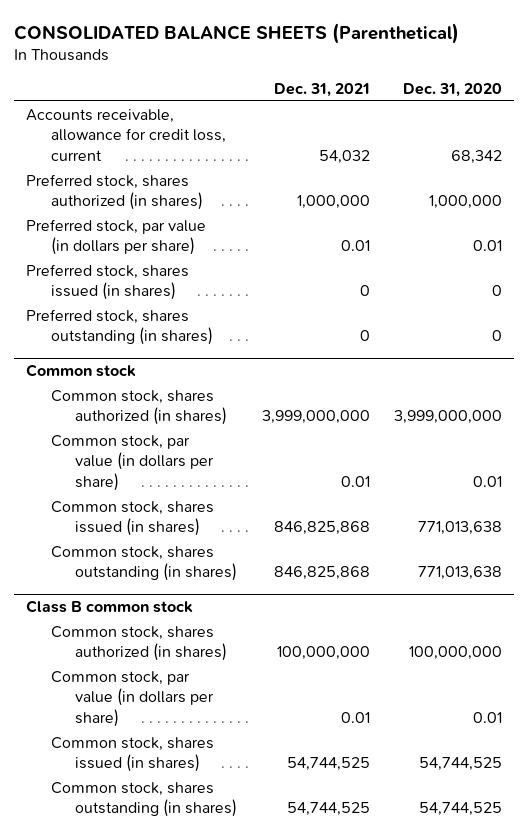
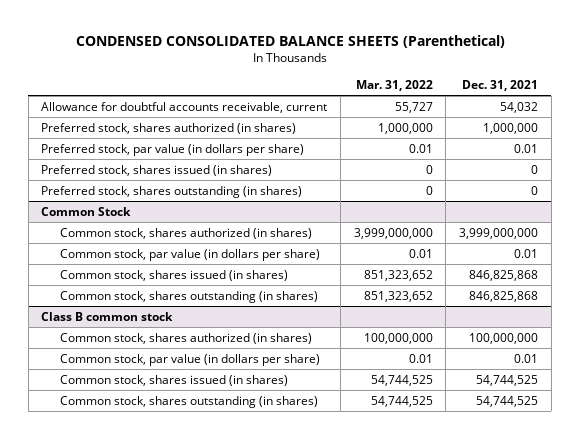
- CONSOLIDATED BALANCE SHEETS (Parenthetical)
+ CONDENSED CONSOLIDATED BALANCE SHEETS (Parenthetical)
- | Dec. 31, 2021 | Dec. 31, 2020
+ | Mar. 31, 2022 | Dec. 31, 2021
- Accounts receivable, allowance for credit loss, current | 54,032 | 68,342
+ Allowance for doubtful accounts receivable, current | 55,727 | 54,032
- Common stock
+ Common Stock

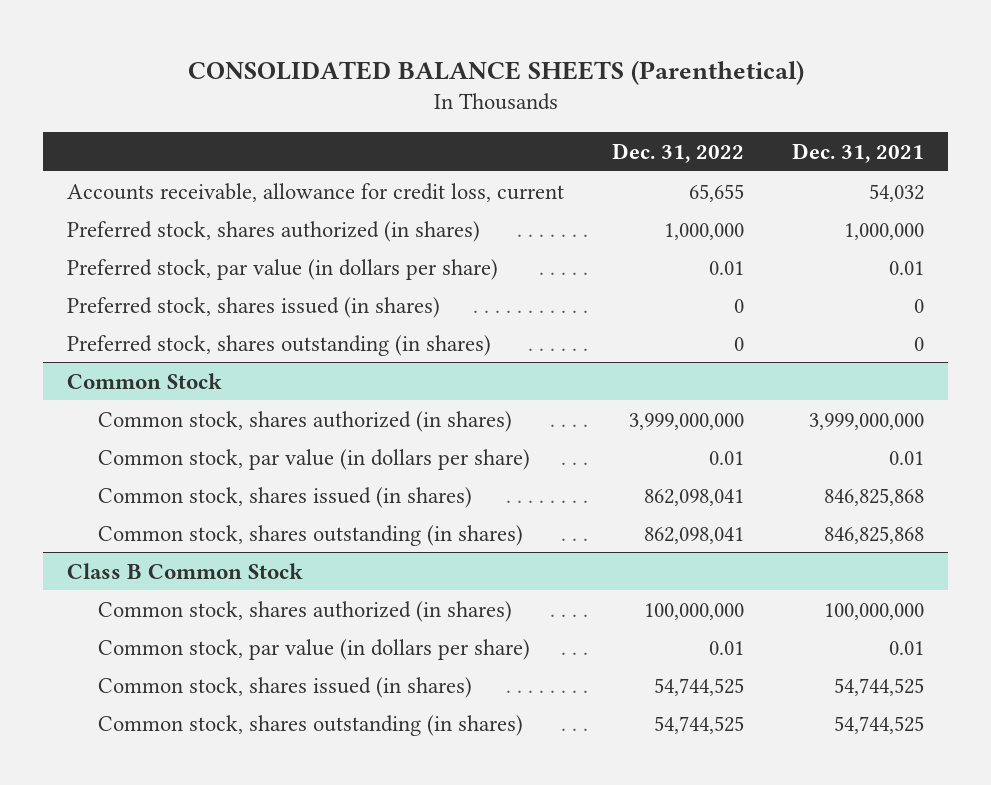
- CONDENSED CONSOLIDATED BALANCE SHEETS (Parenthetical)
+ CONSOLIDATED BALANCE SHEETS (Parenthetical)
- | Mar. 31, 2022 | Dec. 31, 2021
+ | Dec. 31, 2022 | Dec. 31, 2021
- Allowance for doubtful accounts receivable, current | 55,727 | 54,032
+ Accounts receivable, allowance for credit loss, current | 65,655 | 54,032
- Class B common stock
+ Class B Common Stock

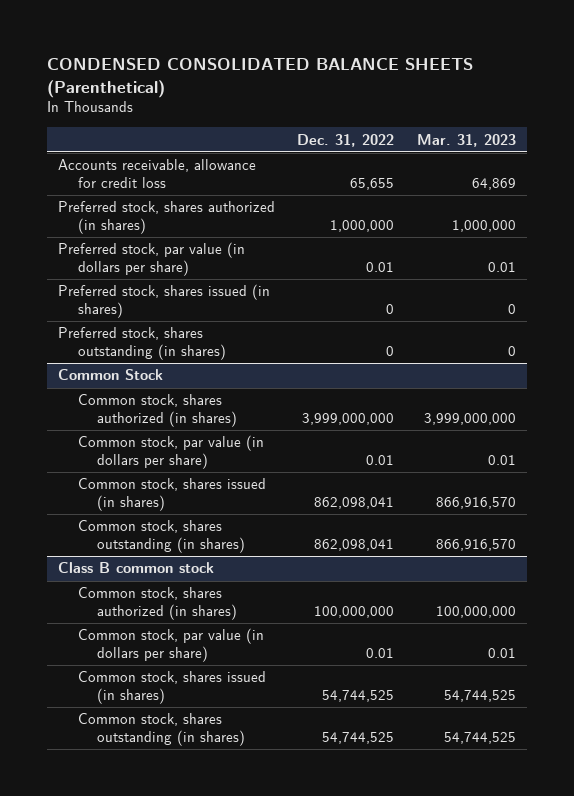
- CONSOLIDATED BALANCE SHEETS (Parenthetical)
+ CONDENSED CONSOLIDATED BALANCE SHEETS (Parenthetical)
- | Dec. 31, 2022 | Dec. 31, 2021
+ | Dec. 31, 2022 | Mar. 31, 2023
- Accounts receivable, allowance for credit loss, current | 65,655 | 54,032
+ Accounts receivable, allowance for credit loss | 65,655 | 64,869
- Class B Common Stock
+ Class B common stock

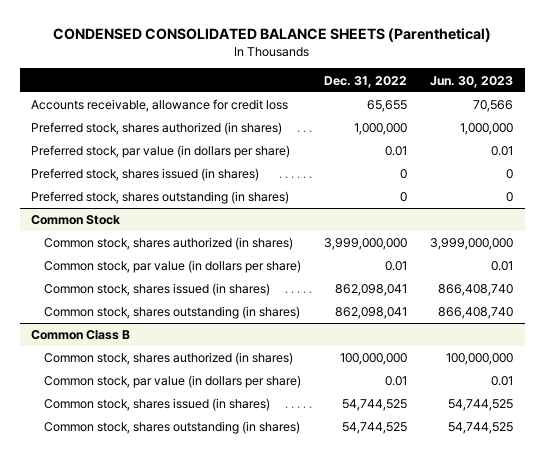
- | Dec. 31, 2022 | Mar. 31, 2023
+ | Dec. 31, 2022 | Jun. 30, 2023
- Class B common stock
+ Common Class B

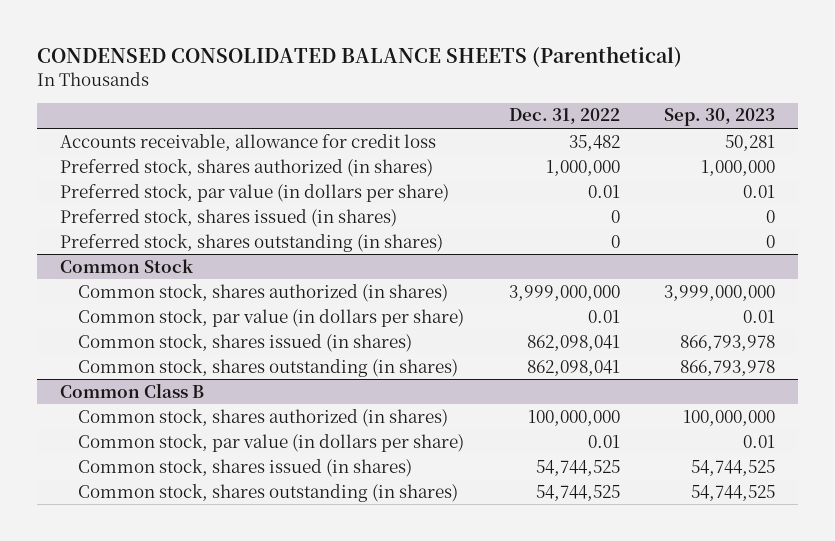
- | Dec. 31, 2022 | Jun. 30, 2023
+ | Dec. 31, 2022 | Sep. 30, 2023
- Accounts receivable, allowance for credit loss | 65,655 | 70,566
+ Accounts receivable, allowance for credit loss | 35,482 | 50,281

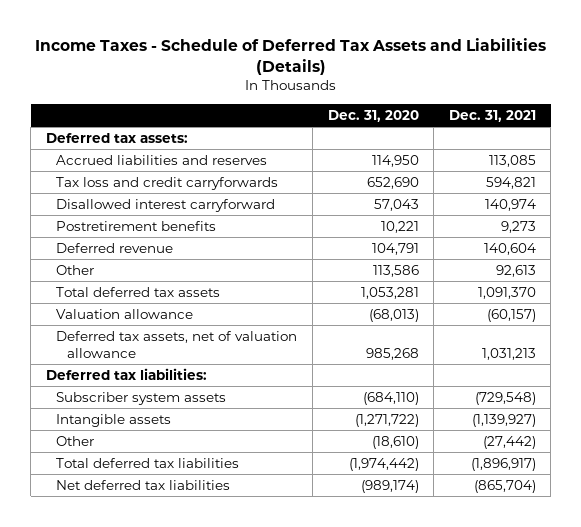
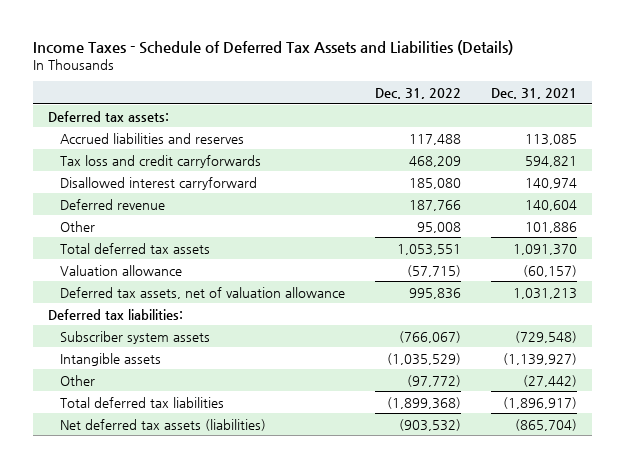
- | Dec. 31, 2020 | Dec. 31, 2021
+ | Dec. 31, 2022 | Dec. 31, 2021
- Postretirement benefits | 10,221 | 9,273
- Other | 113,586 | 92,613
+ Other | 95,008 | 101,886
- Net deferred tax liabilities | (989,174) | (865,704)
+ Net deferred tax assets (liabilities) | (903,532) | (865,704)

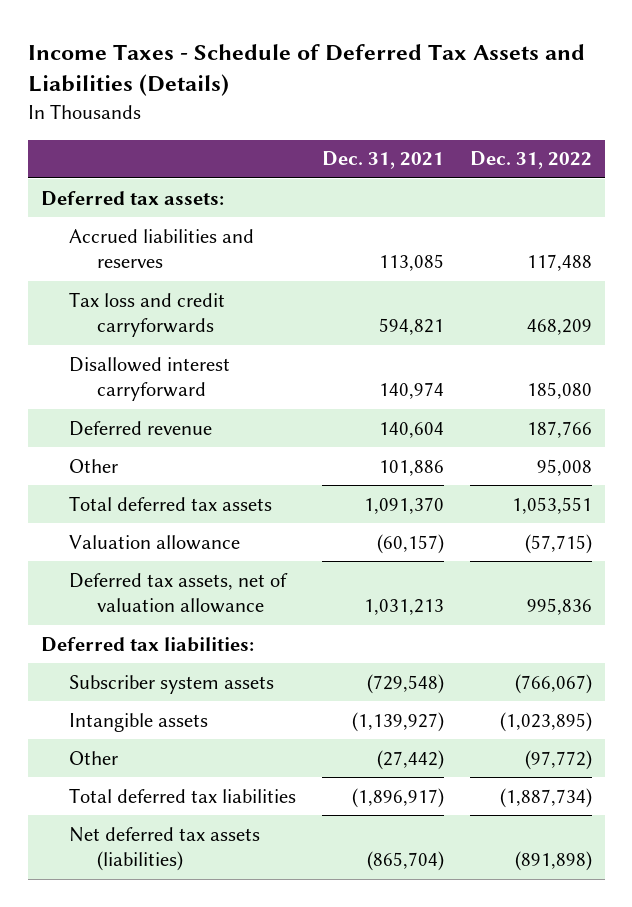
- | Dec. 31, 2022 | Dec. 31, 2021
+ | Dec. 31, 2021 | Dec. 31, 2022
- Intangible assets | (1,035,529) | (1,139,927)
+ Intangible assets | (1,139,927) | (1,023,895)
- Total deferred tax liabilities | (1,899,368) | (1,896,917)
- Net deferred tax assets (liabilities) | (903,532) | (865,704)
+ Total deferred tax liabilities | (1,896,917) | (1,887,734)
+ Net deferred tax assets (liabilities) | (865,704) | (891,898)

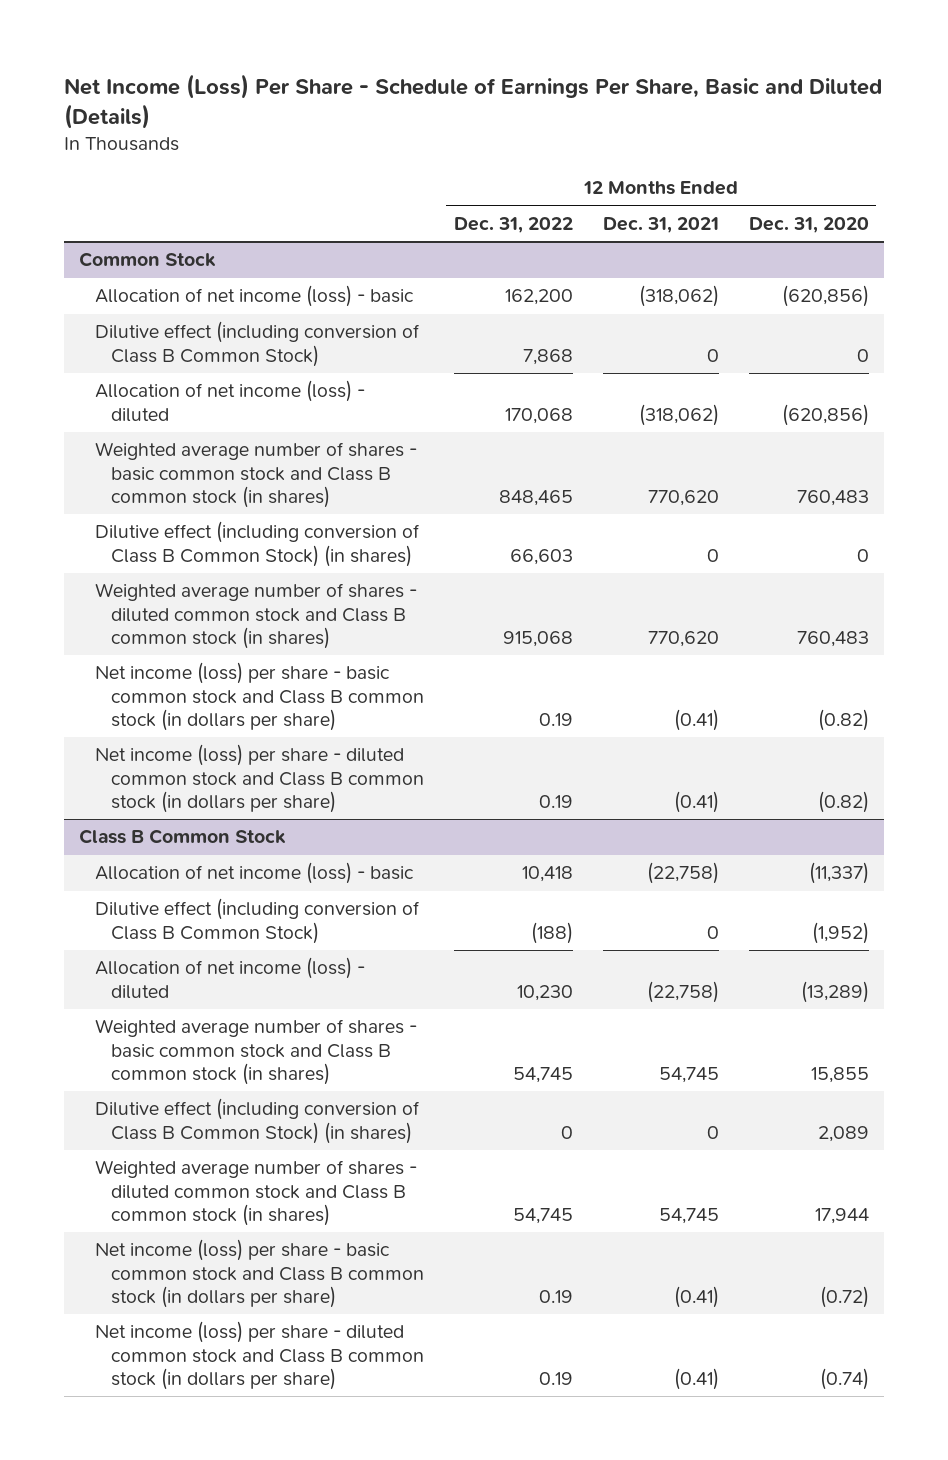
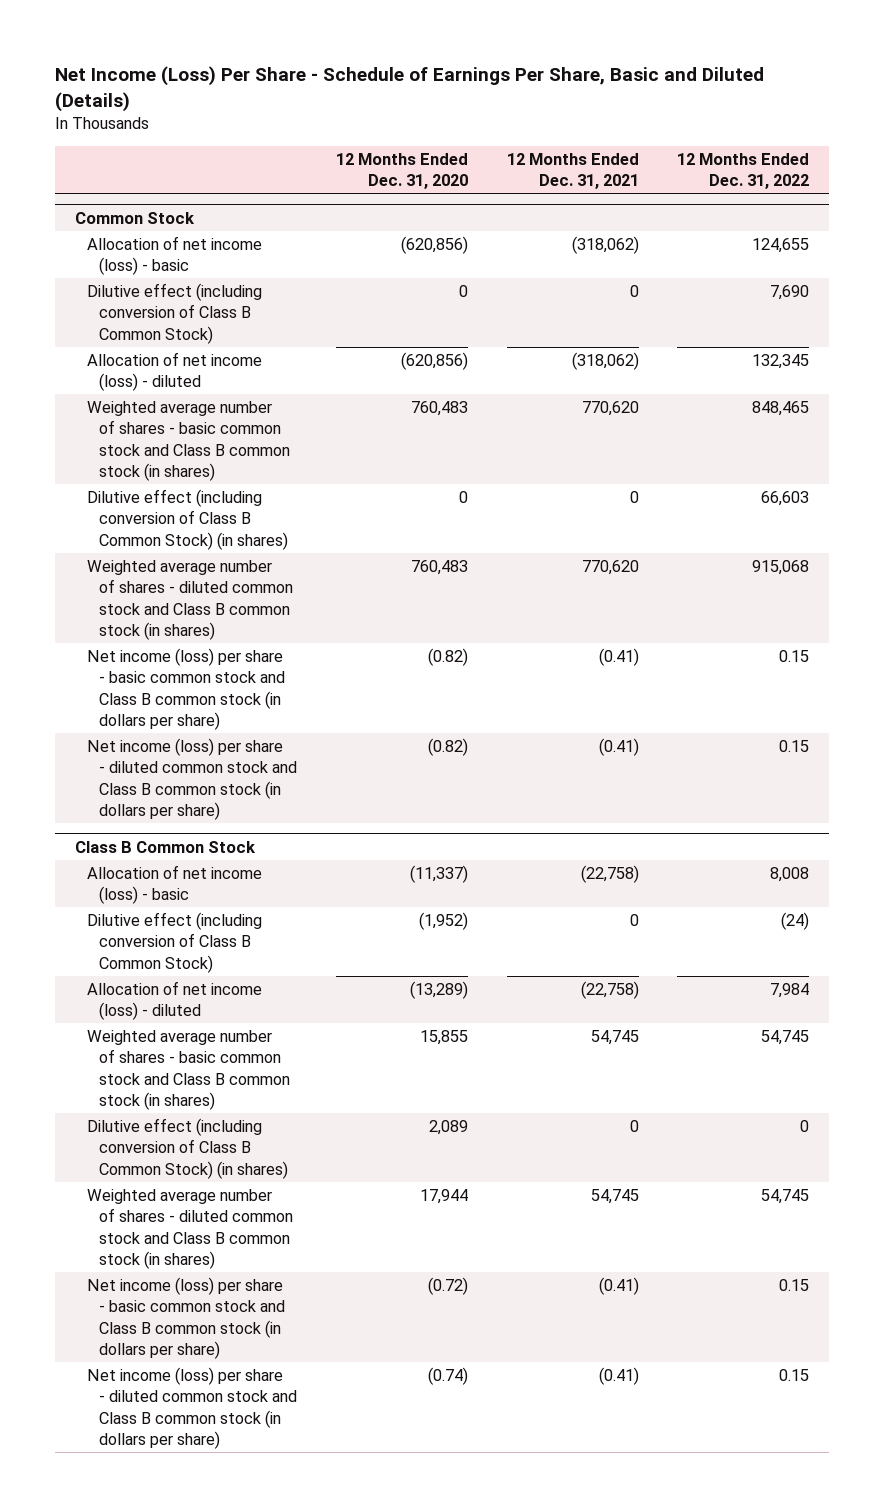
- | 12 Months Ended Dec. 31, 2022 | 12 Months Ended Dec. 31, 2021 | 12 Months Ended Dec. 31, 2020
+ | 12 Months Ended Dec. 31, 2020 | 12 Months Ended Dec. 31, 2021 | 12 Months Ended Dec. 31, 2022
@ Common Stock
- Allocation of net income (loss) - basic | 162,200 | (318,062) | (620,856)
- Dilutive effect (including conversion of Class B Common Stock) | 7,868 | 0 | 0
- Allocation of net income (loss) - diluted | 170,068 | (318,062) | (620,856)
+ Allocation of net income (loss) - basic | (620,856) | (318,062) | 124,655
+ Dilutive effect (including conversion of Class B Common Stock) | 0 | 0 | 7,690
+ Allocation of net income (loss) - diluted | (620,856) | (318,062) | 132,345
- Net income (loss) per share - basic common stock and Class B common stock (in dollars per share) | 0.19 | (0.41) | (0.82)
- Net income (loss) per share - diluted common stock and Class B common stock (in dollars per share) | 0.19 | (0.41) | (0.82)
+ Net income (loss) per share - basic common stock and Class B common stock (in dollars per share) | (0.82) | (0.41) | 0.15
+ Net income (loss) per share - diluted common stock and Class B common stock (in dollars per share) | (0.82) | (0.41) | 0.15
@ Class B Common Stock
- Allocation of net income (loss) - basic | 10,418 | (22,758) | (11,337)
- Dilutive effect (including conversion of Class B Common Stock) | (188) | 0 | (1,952)
- Allocation of net income (loss) - diluted | 10,230 | (22,758) | (13,289)
+ Allocation of net income (loss) - basic | (11,337) | (22,758) | 8,008
+ Dilutive effect (including conversion of Class B Common Stock) | (1,952) | 0 | (24)
+ Allocation of net income (loss) - diluted | (13,289) | (22,758) | 7,984
- Net income (loss) per share - basic common stock and Class B common stock (in dollars per share) | 0.19 | (0.41) | (0.72)
- Net income (loss) per share - diluted common stock and Class B common stock (in dollars per share) | 0.19 | (0.41) | (0.74)
+ Net income (loss) per share - basic common stock and Class B common stock (in dollars per share) | (0.72) | (0.41) | 0.15
+ Net income (loss) per share - diluted common stock and Class B common stock (in dollars per share) | (0.74) | (0.41) | 0.15

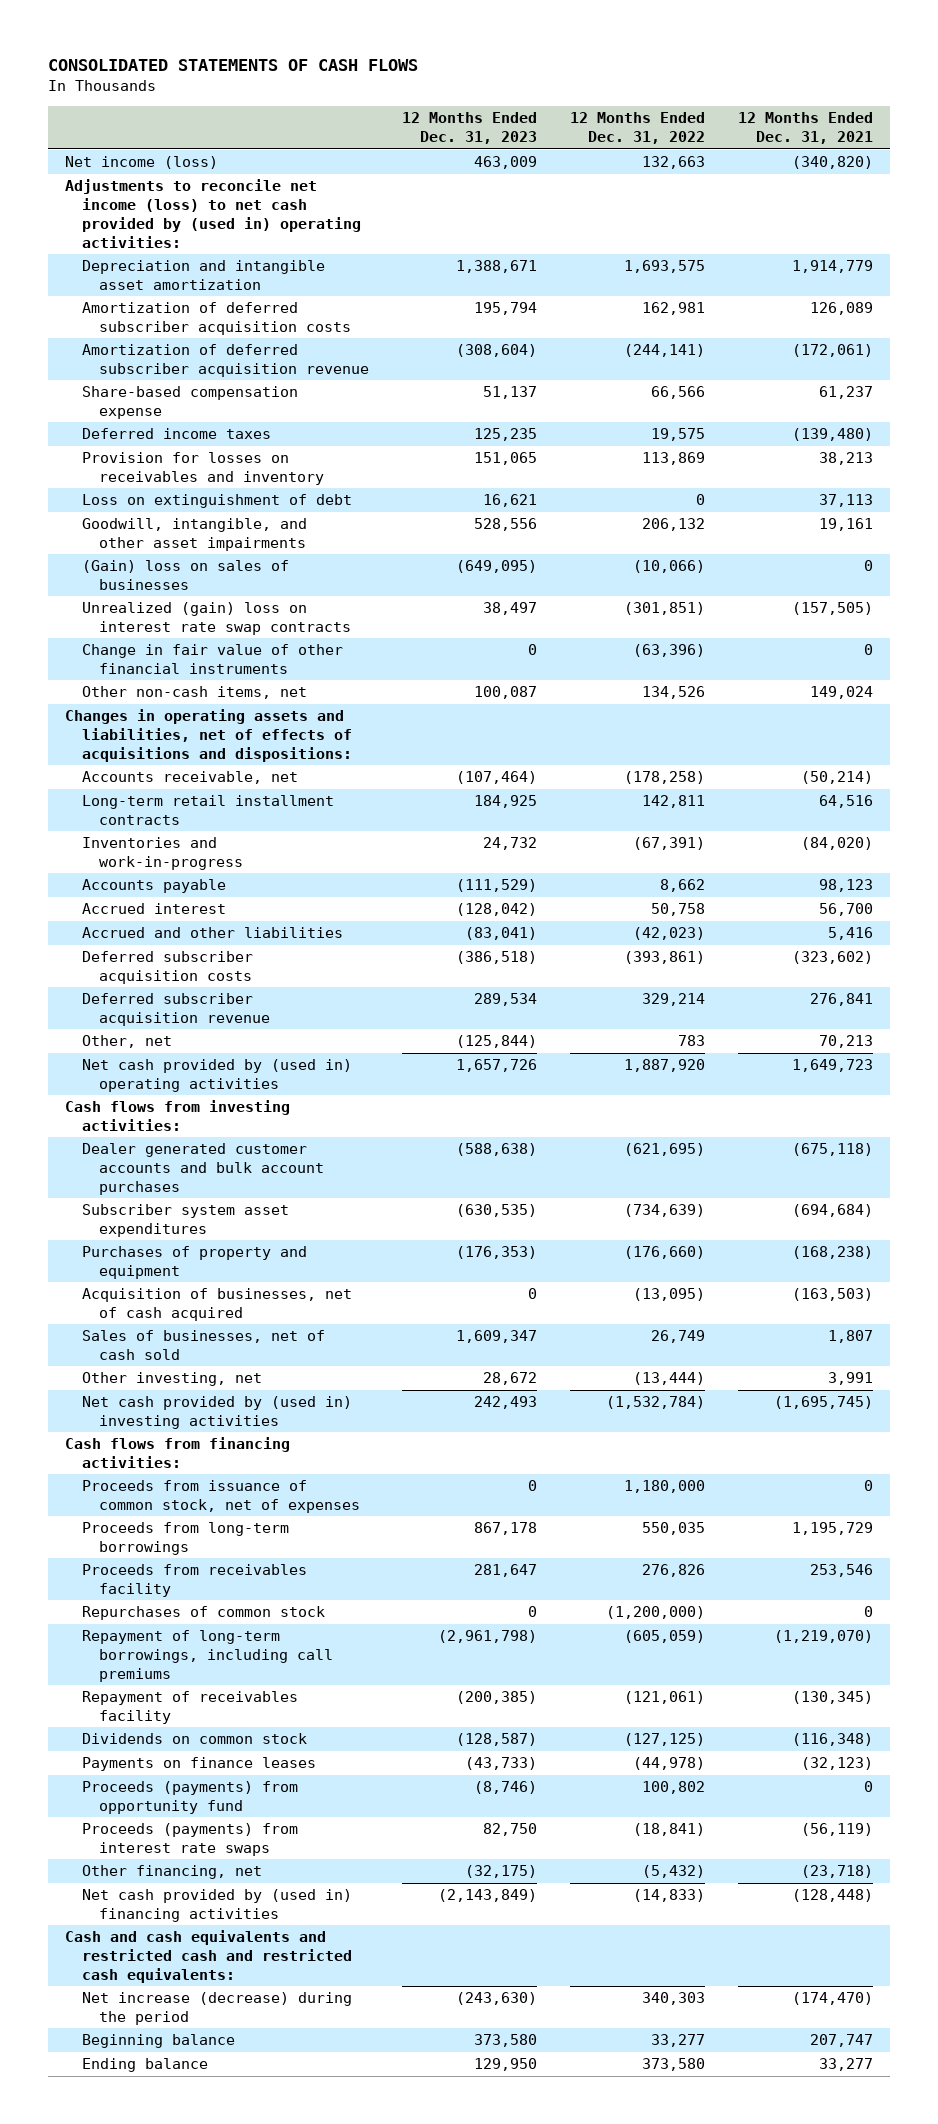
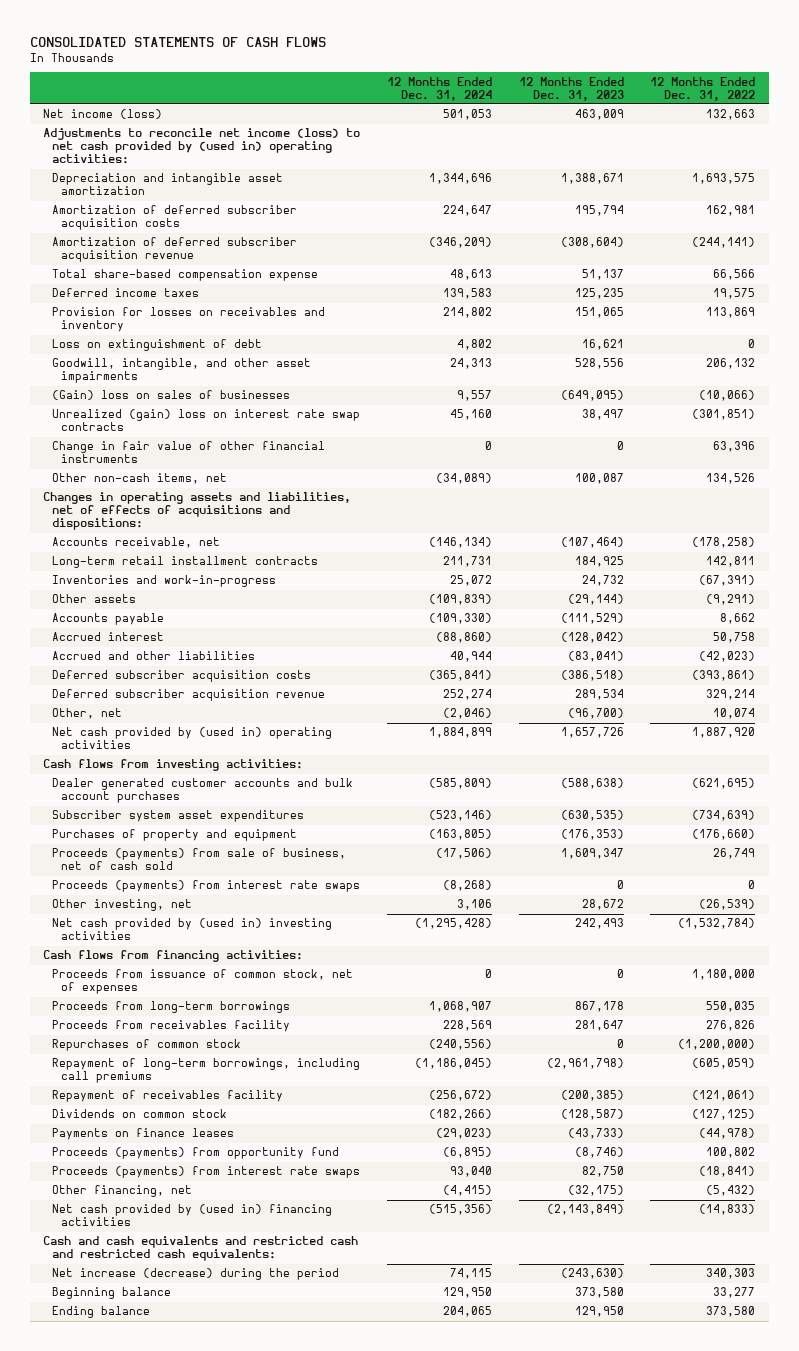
- | 12 Months Ended Dec. 31, 2023 | 12 Months Ended Dec. 31, 2022 | 12 Months Ended Dec. 31, 2021
+ | 12 Months Ended Dec. 31, 2024 | 12 Months Ended Dec. 31, 2023 | 12 Months Ended Dec. 31, 2022
- Share-based compensation expense | 51,137 | 66,566 | 61,237
+ Total share-based compensation expense | 48,613 | 51,137 | 66,566
- Change in fair value of other financial instruments | 0 | (63,396) | 0
+ Change in fair value of other financial instruments | 0 | 0 | 63,396
+ Other assets | (109,839) | (29,144) | (9,291)
- Other, net | (125,844) | 783 | 70,213
+ Other, net | (2,046) | (96,700) | 10,074
- Acquisition of businesses, net of cash acquired | 0 | (13,095) | (163,503)
- Sales of businesses, net of cash sold | 1,609,347 | 26,749 | 1,807
- Other investing, net | 28,672 | (13,444) | 3,991
+ Proceeds (payments) from sale of business, net of cash sold | (17,506) | 1,609,347 | 26,749
+ Proceeds (payments) from interest rate swaps | (8,268) | 0 | 0
+ Other investing, net | 3,106 | 28,672 | (26,539)

